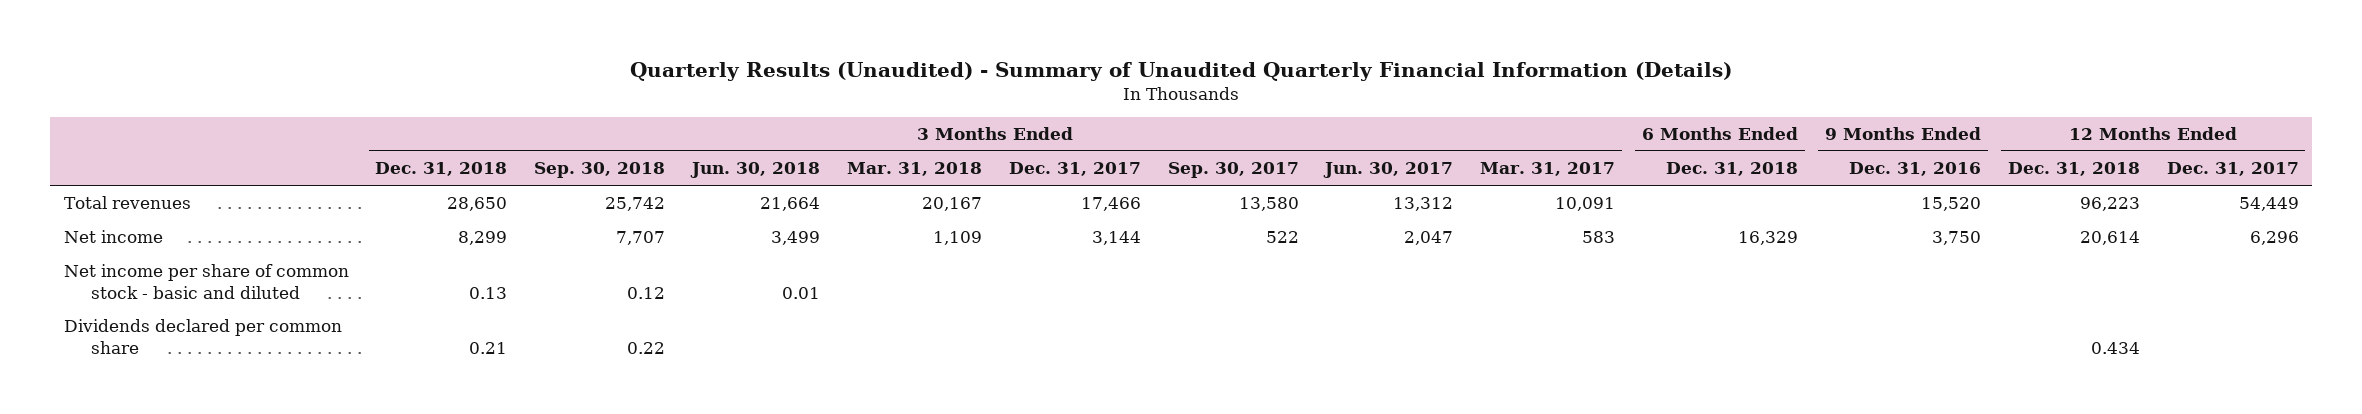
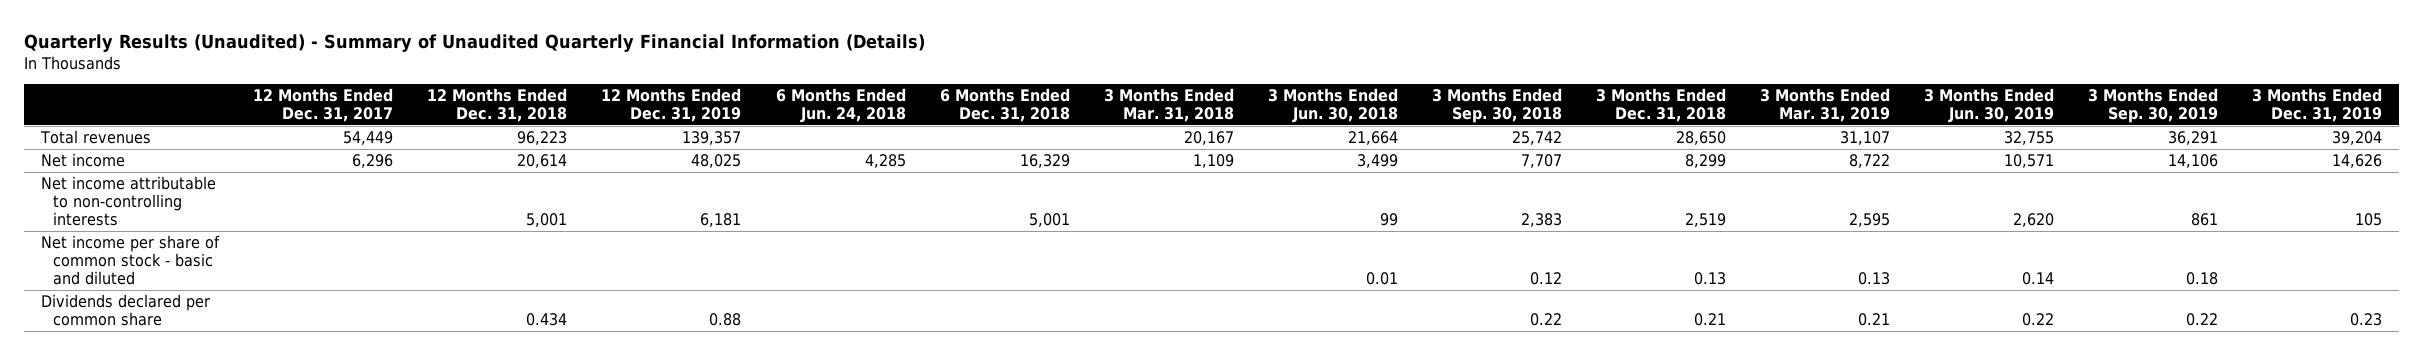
- | 3 Months Ended Dec. 31, 2018 | 3 Months Ended Sep. 30, 2018 | 3 Months Ended Jun. 30, 2018 | 3 Months Ended Mar. 31, 2018 | 3 Months Ended Dec. 31, 2017 | 3 Months Ended Sep. 30, 2017 | 3 Months Ended Jun. 30, 2017 | 3 Months Ended Mar. 31, 2017 | 6 Months Ended Dec. 31, 2018 | 9 Months Ended Dec. 31, 2016 | 12 Months Ended Dec. 31, 2018 | 12 Months Ended Dec. 31, 2017
+ | 12 Months Ended Dec. 31, 2017 | 12 Months Ended Dec. 31, 2018 | 12 Months Ended Dec. 31, 2019 | 6 Months Ended Jun. 24, 2018 | 6 Months Ended Dec. 31, 2018 | 3 Months Ended Mar. 31, 2018 | 3 Months Ended Jun. 30, 2018 | 3 Months Ended Sep. 30, 2018 | 3 Months Ended Dec. 31, 2018 | 3 Months Ended Mar. 31, 2019 | 3 Months Ended Jun. 30, 2019 | 3 Months Ended Sep. 30, 2019 | 3 Months Ended Dec. 31, 2019
+ Net income attributable to non-controlling interests | | 5,001 | 6,181 | | 5,001 | | 99 | 2,383 | 2,519 | 2,595 | 2,620 | 861 | 105

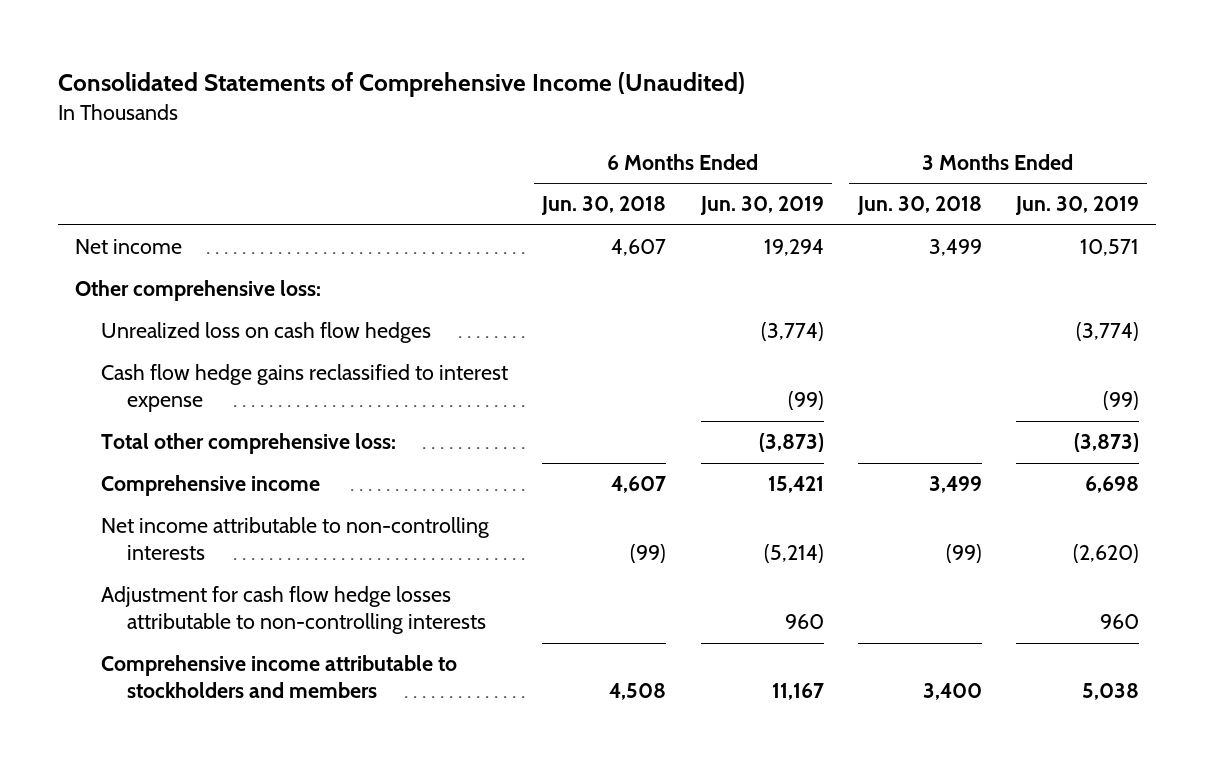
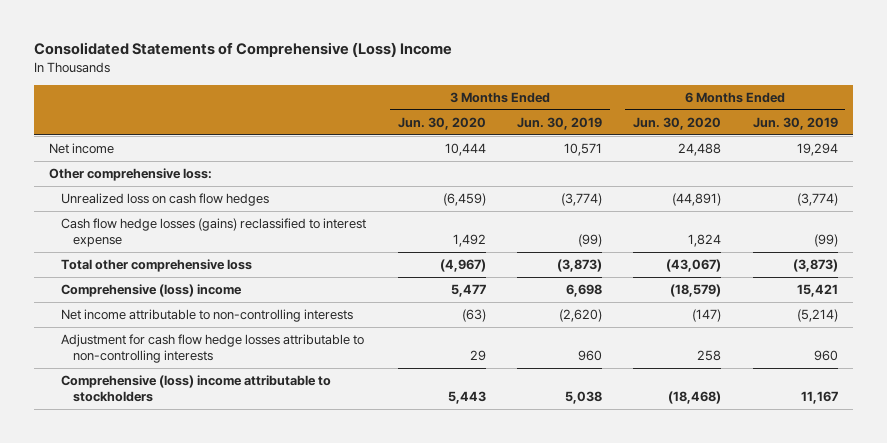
- Consolidated Statements of Comprehensive Income (Unaudited)
+ Consolidated Statements of Comprehensive (Loss) Income
- | 6 Months Ended Jun. 30, 2018 | 6 Months Ended Jun. 30, 2019 | 3 Months Ended Jun. 30, 2018 | 3 Months Ended Jun. 30, 2019
+ | 3 Months Ended Jun. 30, 2020 | 3 Months Ended Jun. 30, 2019 | 6 Months Ended Jun. 30, 2020 | 6 Months Ended Jun. 30, 2019
- Cash flow hedge gains reclassified to interest expense | | (99) | | (99)
- Total other comprehensive loss: | | (3,873) | | (3,873)
- Comprehensive income | 4,607 | 15,421 | 3,499 | 6,698
+ Cash flow hedge losses (gains) reclassified to interest expense | 1,492 | (99) | 1,824 | (99)
+ Total other comprehensive loss | (4,967) | (3,873) | (43,067) | (3,873)
+ Comprehensive (loss) income | 5,477 | 6,698 | (18,579) | 15,421
- Comprehensive income attributable to stockholders and members | 4,508 | 11,167 | 3,400 | 5,038
+ Comprehensive (loss) income attributable to stockholders | 5,443 | 5,038 | (18,468) | 11,167

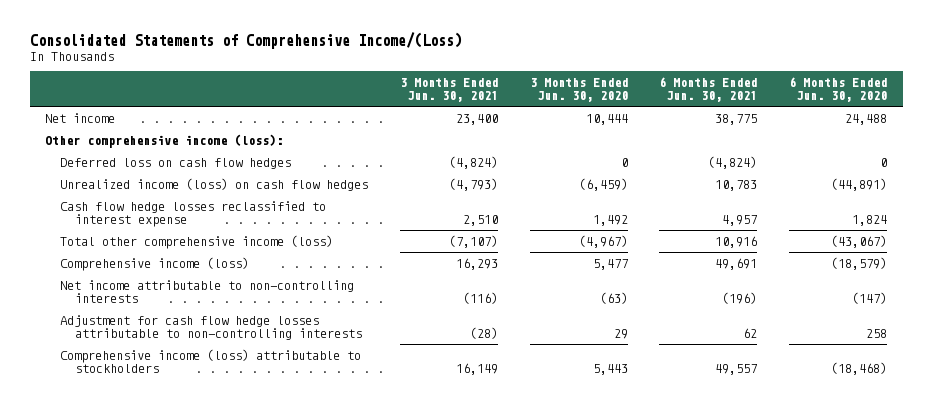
- Consolidated Statements of Comprehensive (Loss) Income
+ Consolidated Statements of Comprehensive Income/(Loss)
- | 3 Months Ended Jun. 30, 2020 | 3 Months Ended Jun. 30, 2019 | 6 Months Ended Jun. 30, 2020 | 6 Months Ended Jun. 30, 2019
+ | 3 Months Ended Jun. 30, 2021 | 3 Months Ended Jun. 30, 2020 | 6 Months Ended Jun. 30, 2021 | 6 Months Ended Jun. 30, 2020
- Other comprehensive loss:
- Unrealized loss on cash flow hedges | (6,459) | (3,774) | (44,891) | (3,774)
- Cash flow hedge losses (gains) reclassified to interest expense | 1,492 | (99) | 1,824 | (99)
- Total other comprehensive loss | (4,967) | (3,873) | (43,067) | (3,873)
- Comprehensive (loss) income | 5,477 | 6,698 | (18,579) | 15,421
+ Other comprehensive income (loss):
+ Deferred loss on cash flow hedges | (4,824) | 0 | (4,824) | 0
+ Unrealized income (loss) on cash flow hedges | (4,793) | (6,459) | 10,783 | (44,891)
+ Cash flow hedge losses reclassified to interest expense | 2,510 | 1,492 | 4,957 | 1,824
+ Total other comprehensive income (loss) | (7,107) | (4,967) | 10,916 | (43,067)
+ Comprehensive income (loss) | 16,293 | 5,477 | 49,691 | (18,579)
- Comprehensive (loss) income attributable to stockholders | 5,443 | 5,038 | (18,468) | 11,167
+ Comprehensive income (loss) attributable to stockholders | 16,149 | 5,443 | 49,557 | (18,468)

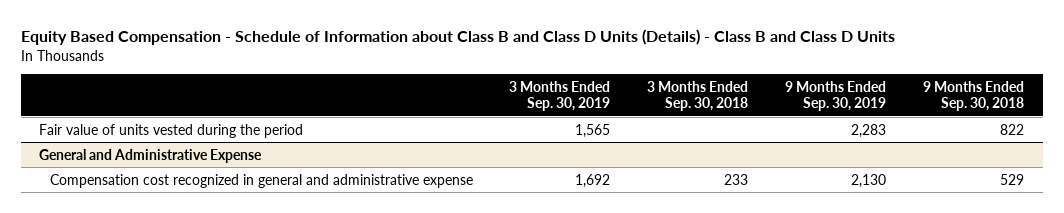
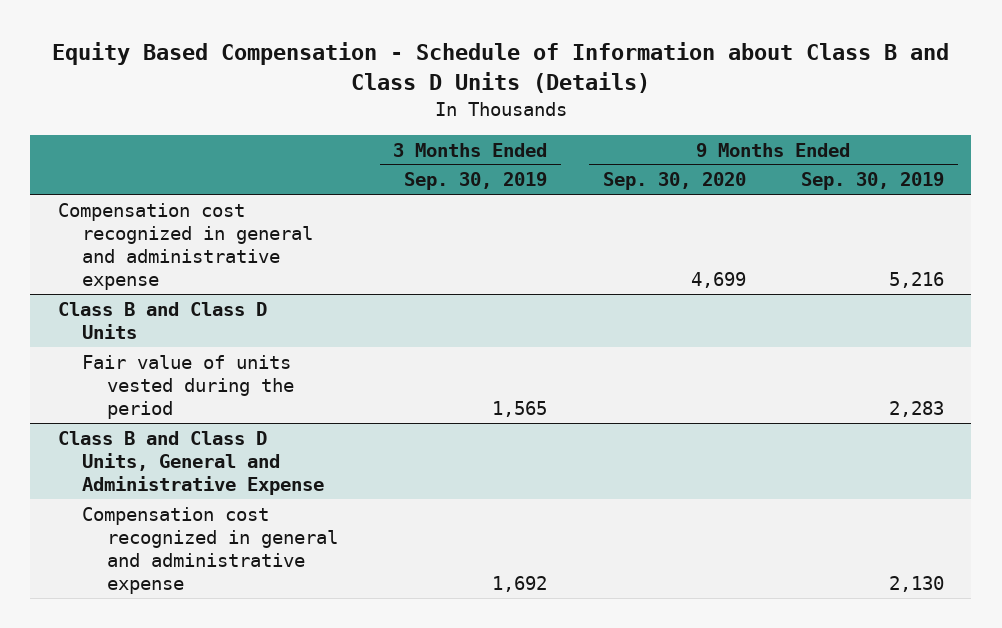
- Equity Based Compensation - Schedule of Information about Class B and Class D Units (Details) - Class B and Class D Units
+ Equity Based Compensation - Schedule of Information about Class B and Class D Units (Details)
- | 3 Months Ended Sep. 30, 2019 | 3 Months Ended Sep. 30, 2018 | 9 Months Ended Sep. 30, 2019 | 9 Months Ended Sep. 30, 2018
+ | 3 Months Ended Sep. 30, 2019 | 9 Months Ended Sep. 30, 2020 | 9 Months Ended Sep. 30, 2019
+ Compensation cost recognized in general and administrative expense | | 4,699 | 5,216
+ Class B and Class D Units
- General and Administrative Expense
+ Class B and Class D Units, General and Administrative Expense

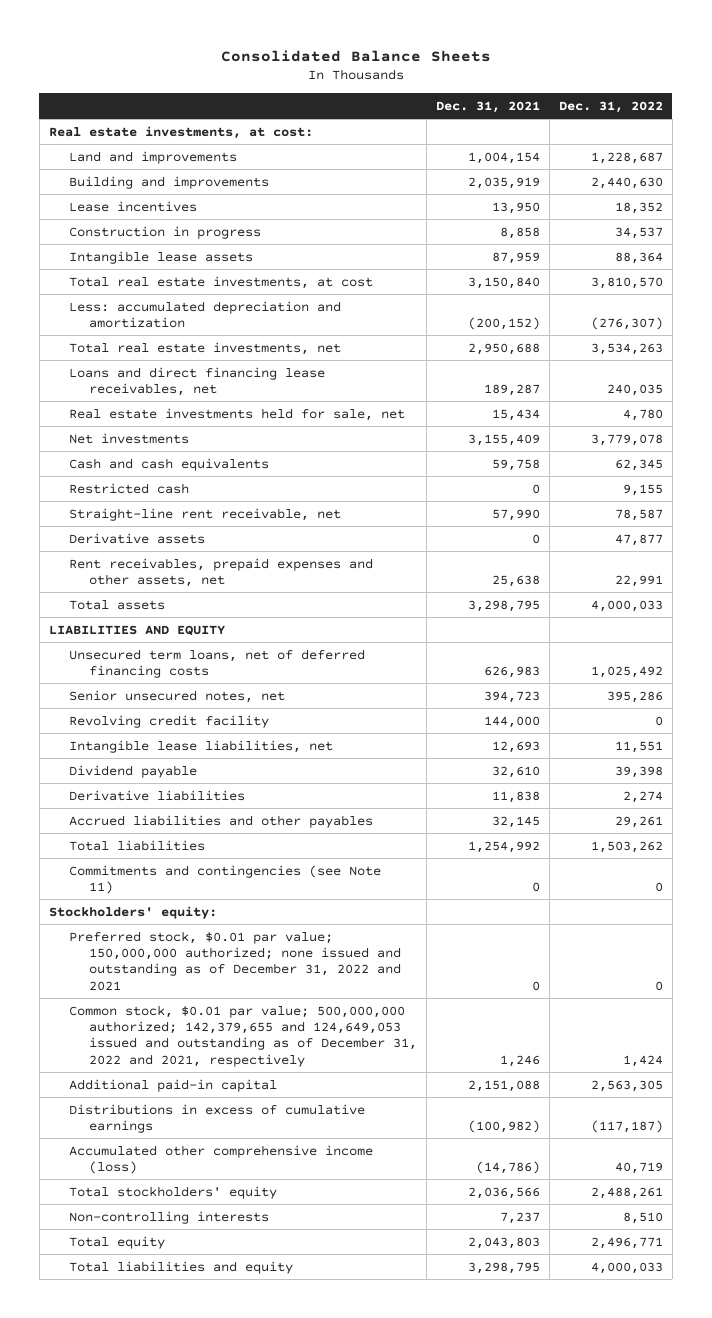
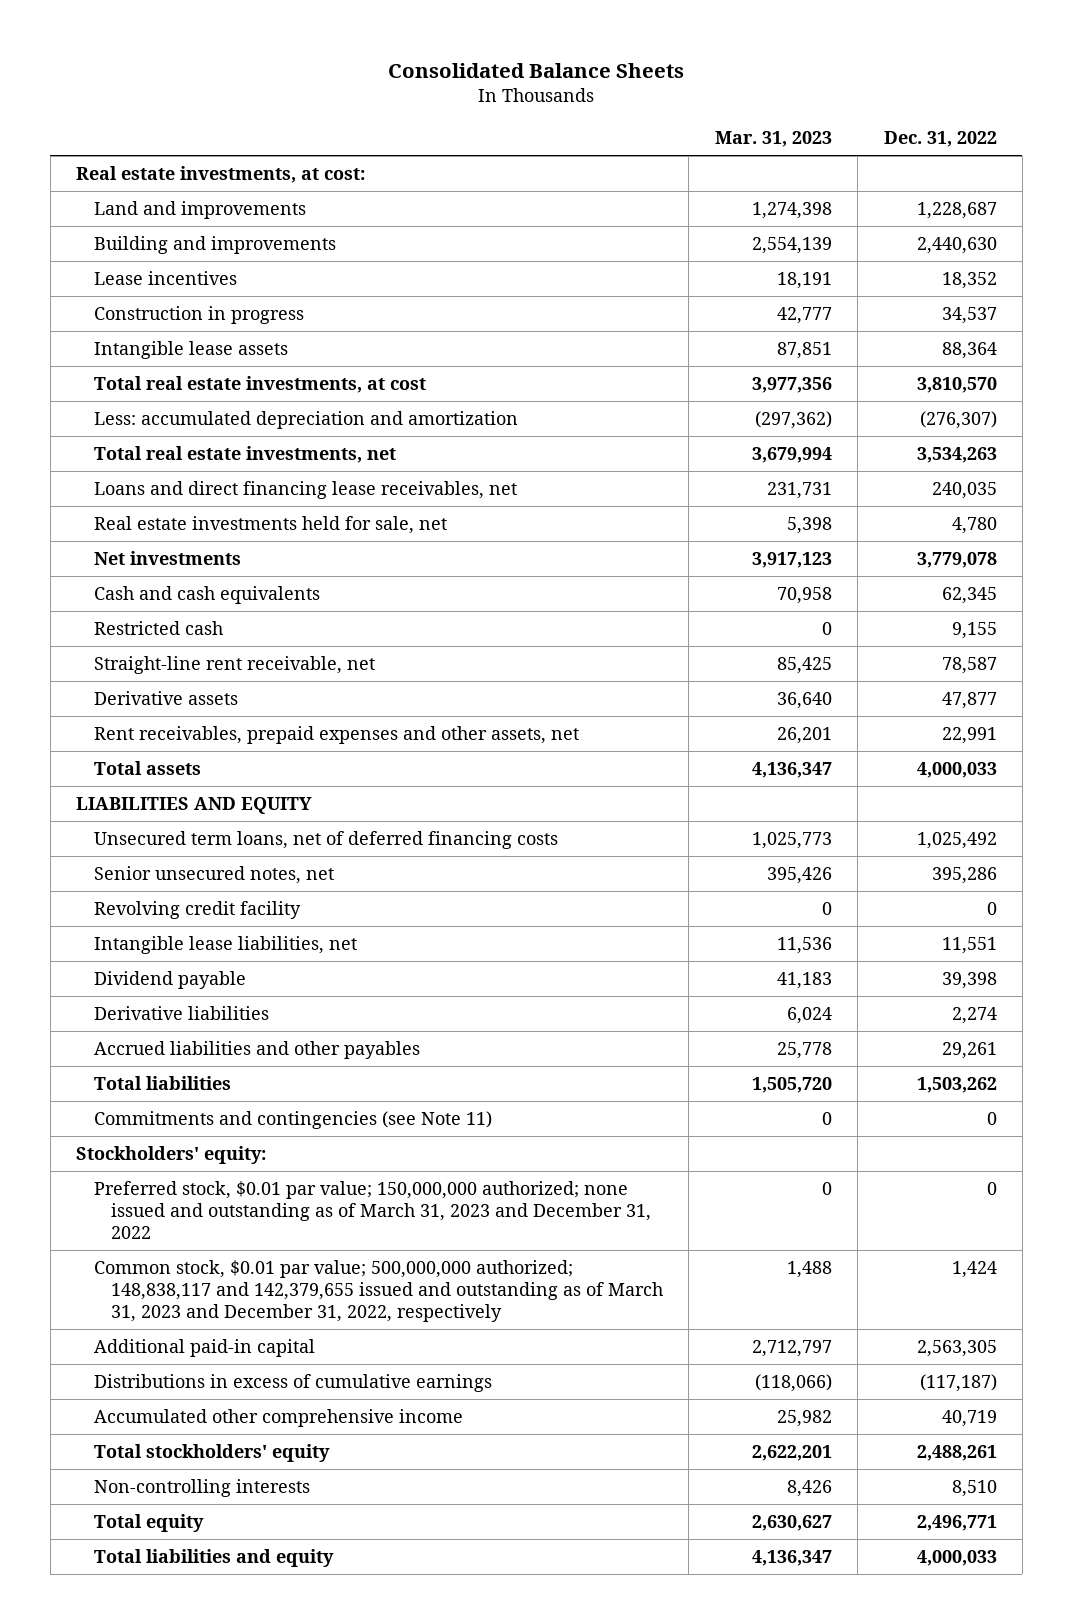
- | Dec. 31, 2021 | Dec. 31, 2022
+ | Mar. 31, 2023 | Dec. 31, 2022
- Preferred stock, $0.01 par value; 150,000,000 authorized; none issued and outstanding as of December 31, 2022 and 2021 | 0 | 0
- Common stock, $0.01 par value; 500,000,000 authorized; 142,379,655 and 124,649,053 issued and outstanding as of December 31, 2022 and 2021, respectively | 1,246 | 1,424
+ Preferred stock, $0.01 par value; 150,000,000 authorized; none issued and outstanding as of March 31, 2023 and December 31, 2022 | 0 | 0
+ Common stock, $0.01 par value; 500,000,000 authorized; 148,838,117 and 142,379,655 issued and outstanding as of March 31, 2023 and December 31, 2022, respectively | 1,488 | 1,424
- Accumulated other comprehensive income (loss) | (14,786) | 40,719
+ Accumulated other comprehensive income | 25,982 | 40,719

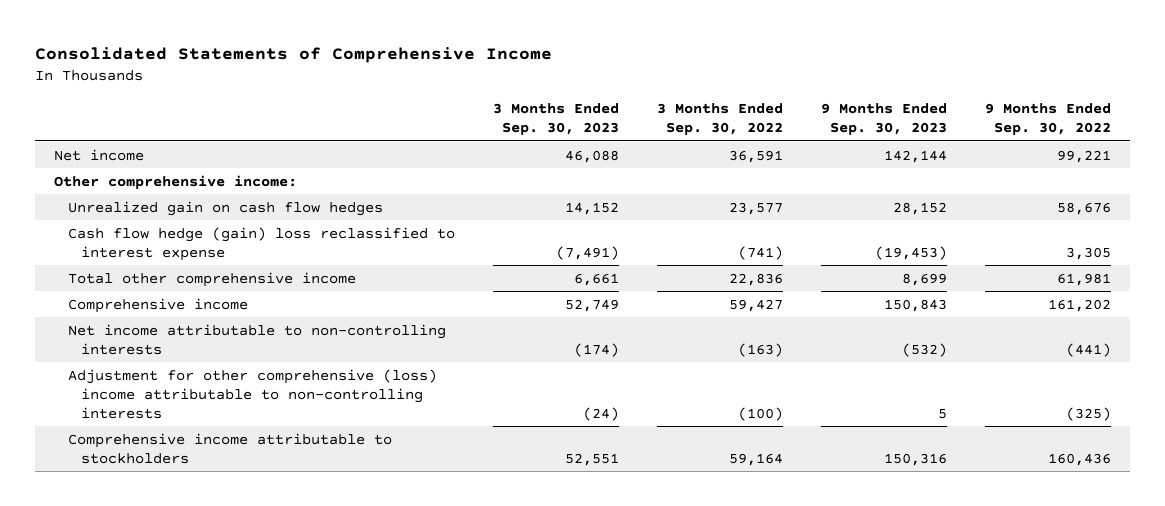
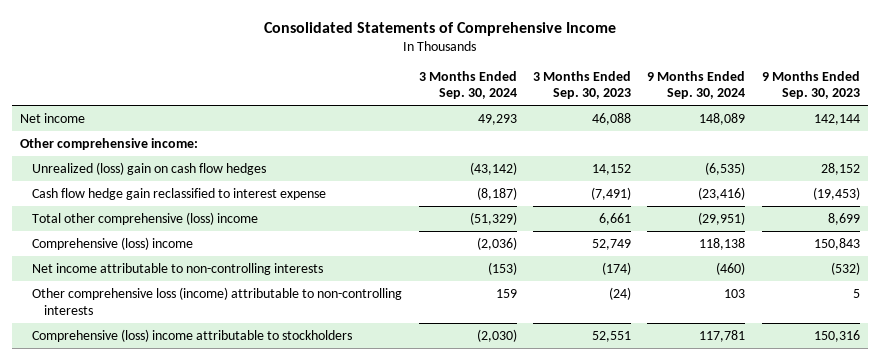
- | 3 Months Ended Sep. 30, 2023 | 3 Months Ended Sep. 30, 2022 | 9 Months Ended Sep. 30, 2023 | 9 Months Ended Sep. 30, 2022
+ | 3 Months Ended Sep. 30, 2024 | 3 Months Ended Sep. 30, 2023 | 9 Months Ended Sep. 30, 2024 | 9 Months Ended Sep. 30, 2023
- Unrealized gain on cash flow hedges | 14,152 | 23,577 | 28,152 | 58,676
- Cash flow hedge (gain) loss reclassified to interest expense | (7,491) | (741) | (19,453) | 3,305
- Total other comprehensive income | 6,661 | 22,836 | 8,699 | 61,981
- Comprehensive income | 52,749 | 59,427 | 150,843 | 161,202
+ Unrealized (loss) gain on cash flow hedges | (43,142) | 14,152 | (6,535) | 28,152
+ Cash flow hedge gain reclassified to interest expense | (8,187) | (7,491) | (23,416) | (19,453)
+ Total other comprehensive (loss) income | (51,329) | 6,661 | (29,951) | 8,699
+ Comprehensive (loss) income | (2,036) | 52,749 | 118,138 | 150,843
- Adjustment for other comprehensive (loss) income attributable to non-controlling interests | (24) | (100) | 5 | (325)
- Comprehensive income attributable to stockholders | 52,551 | 59,164 | 150,316 | 160,436
+ Other comprehensive loss (income) attributable to non-controlling interests | 159 | (24) | 103 | 5
+ Comprehensive (loss) income attributable to stockholders | (2,030) | 52,551 | 117,781 | 150,316

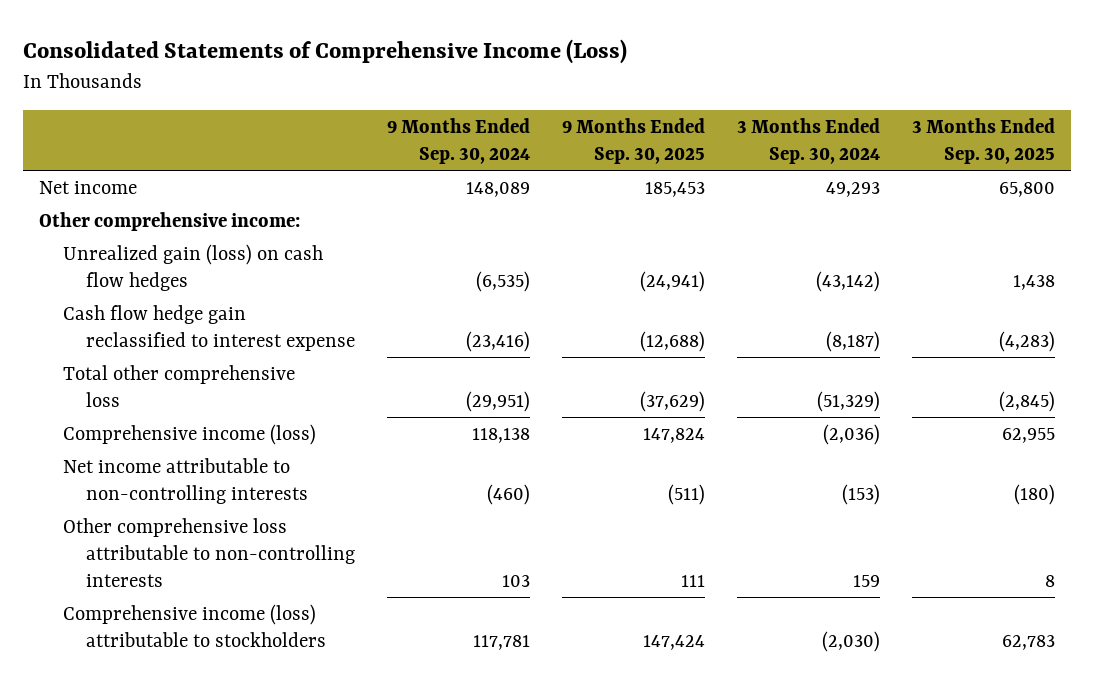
- Consolidated Statements of Comprehensive Income
+ Consolidated Statements of Comprehensive Income (Loss)
- | 3 Months Ended Sep. 30, 2024 | 3 Months Ended Sep. 30, 2023 | 9 Months Ended Sep. 30, 2024 | 9 Months Ended Sep. 30, 2023
+ | 9 Months Ended Sep. 30, 2024 | 9 Months Ended Sep. 30, 2025 | 3 Months Ended Sep. 30, 2024 | 3 Months Ended Sep. 30, 2025
- Unrealized (loss) gain on cash flow hedges | (43,142) | 14,152 | (6,535) | 28,152
+ Unrealized gain (loss) on cash flow hedges | (6,535) | (24,941) | (43,142) | 1,438
- Total other comprehensive (loss) income | (51,329) | 6,661 | (29,951) | 8,699
- Comprehensive (loss) income | (2,036) | 52,749 | 118,138 | 150,843
+ Total other comprehensive loss | (29,951) | (37,629) | (51,329) | (2,845)
+ Comprehensive income (loss) | 118,138 | 147,824 | (2,036) | 62,955
- Other comprehensive loss (income) attributable to non-controlling interests | 159 | (24) | 103 | 5
- Comprehensive (loss) income attributable to stockholders | (2,030) | 52,551 | 117,781 | 150,316
+ Other comprehensive loss attributable to non-controlling interests | 103 | 111 | 159 | 8
+ Comprehensive income (loss) attributable to stockholders | 117,781 | 147,424 | (2,030) | 62,783

